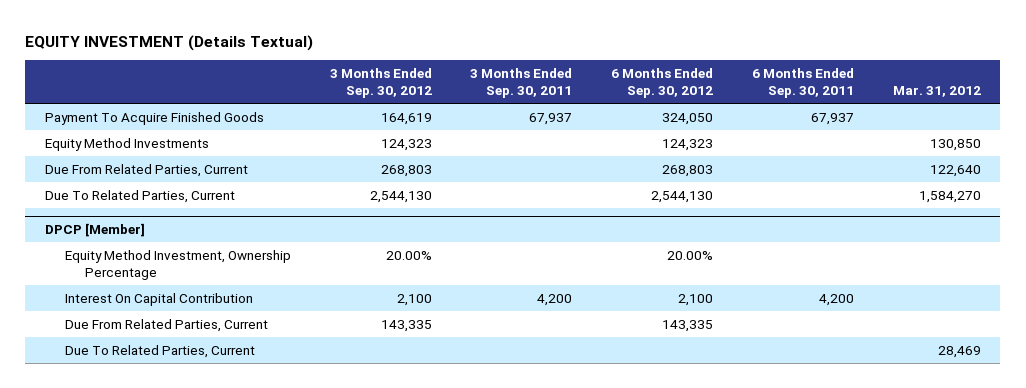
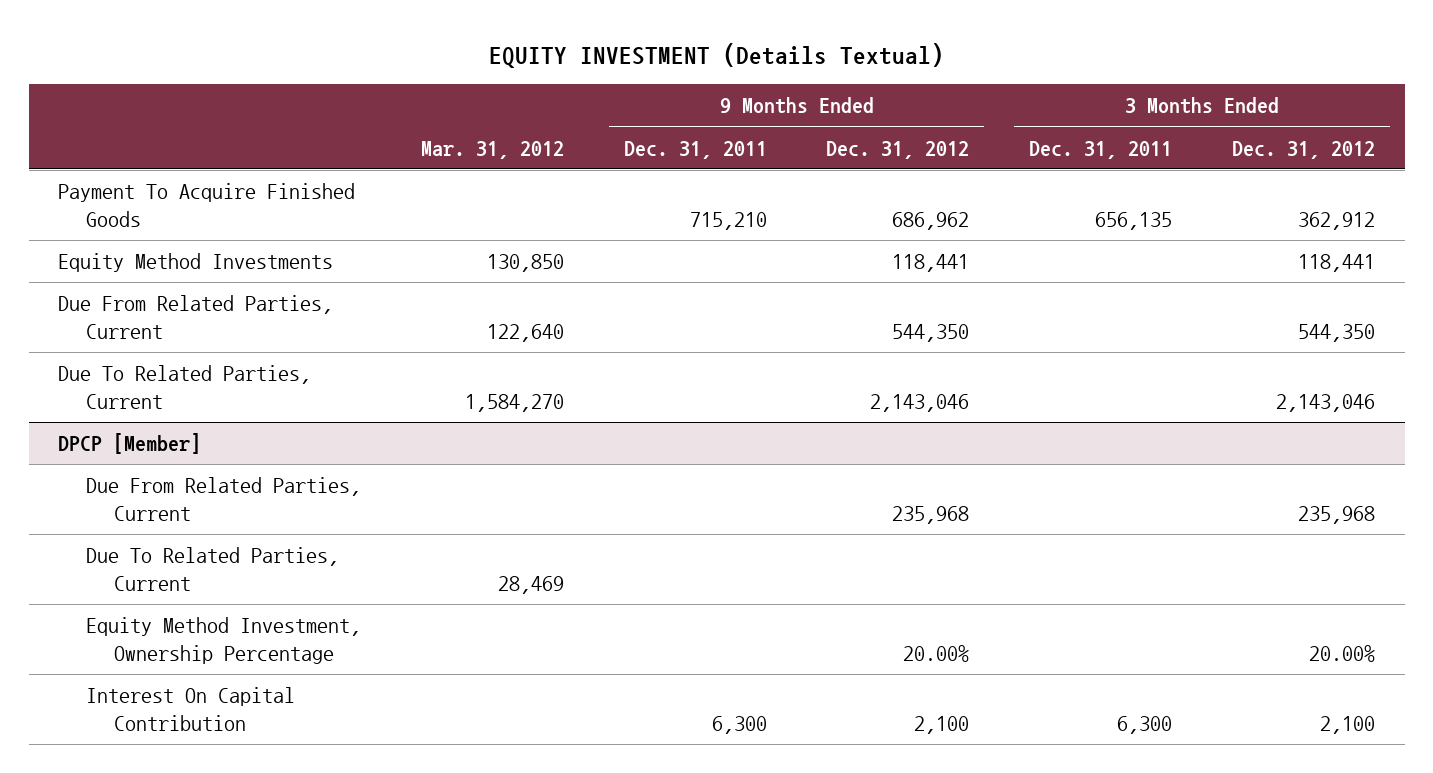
- | 3 Months Ended Sep. 30, 2012 | 3 Months Ended Sep. 30, 2011 | 6 Months Ended Sep. 30, 2012 | 6 Months Ended Sep. 30, 2011 | Mar. 31, 2012
+ | Mar. 31, 2012 | 9 Months Ended Dec. 31, 2011 | 9 Months Ended Dec. 31, 2012 | 3 Months Ended Dec. 31, 2011 | 3 Months Ended Dec. 31, 2012
@ DPCP [Member]
moved down: Equity Method Investment, Ownership Percentage | | | 20.00% | | 20.00%
moved down: Interest On Capital Contribution | | 6,300 | 2,100 | 6,300 | 2,100

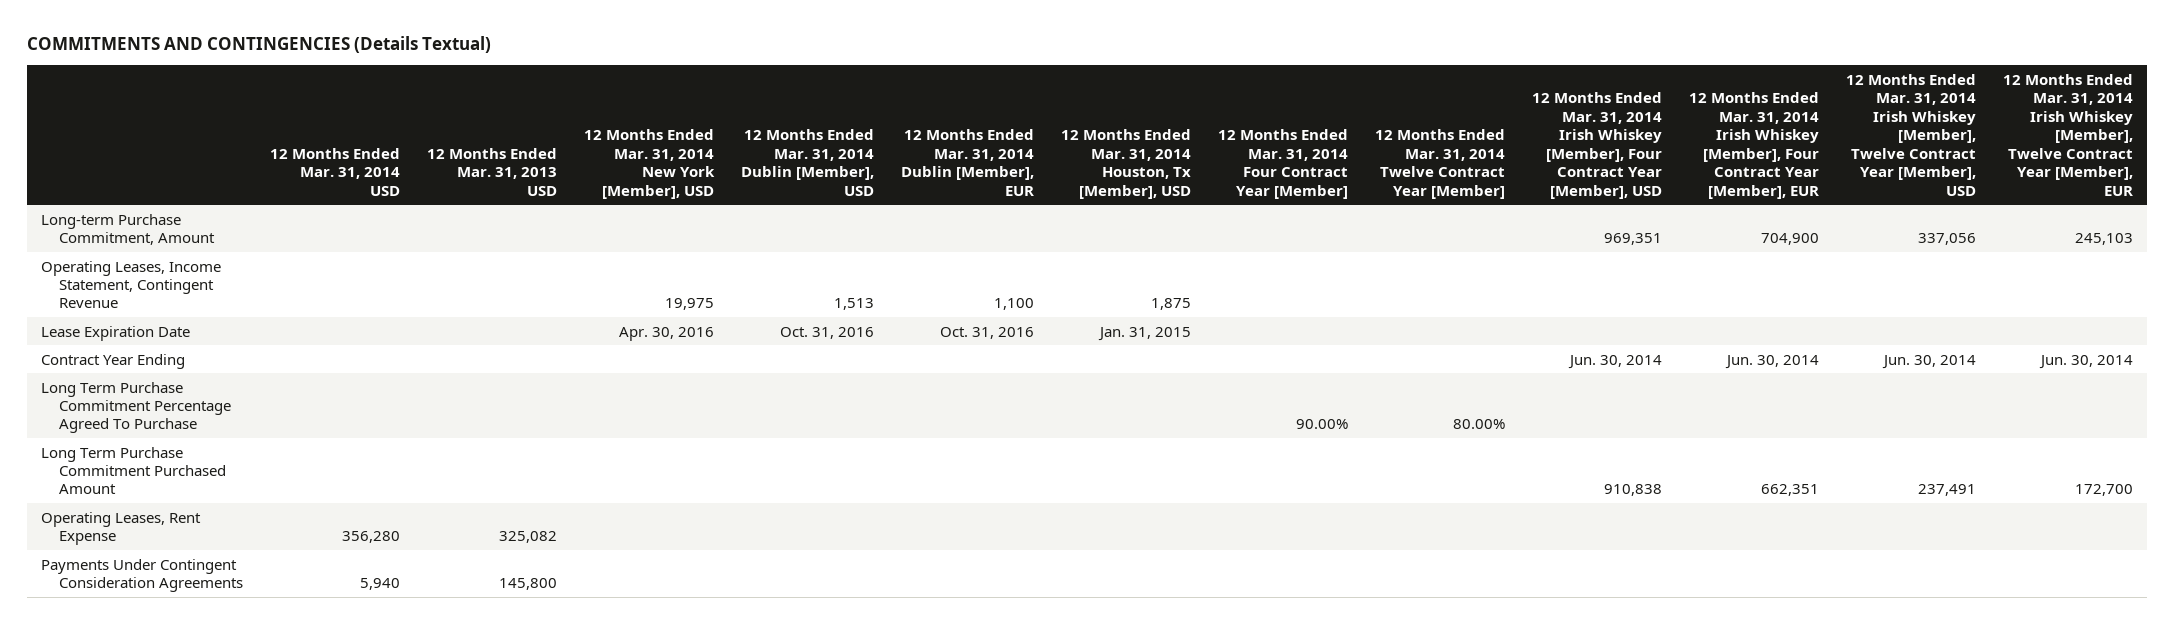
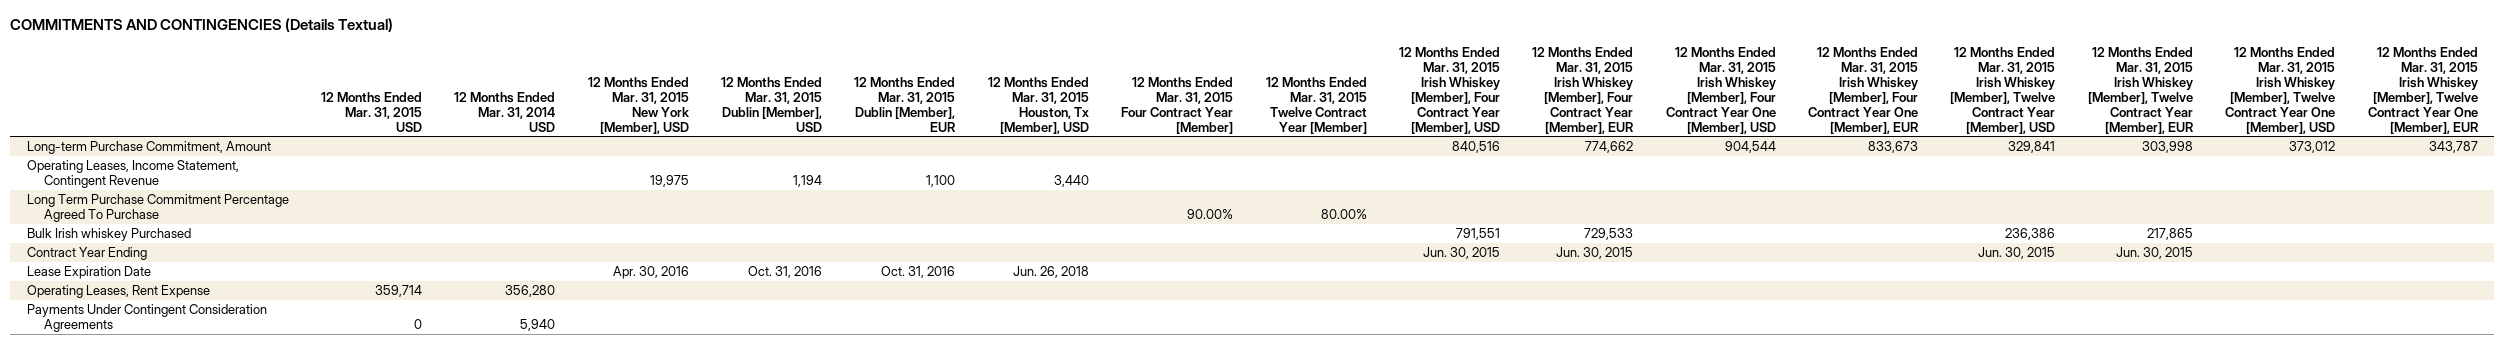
- | 12 Months Ended Mar. 31, 2014 USD | 12 Months Ended Mar. 31, 2013 USD | 12 Months Ended Mar. 31, 2014 New York [Member], USD | 12 Months Ended Mar. 31, 2014 Dublin [Member], USD | 12 Months Ended Mar. 31, 2014 Dublin [Member], EUR | 12 Months Ended Mar. 31, 2014 Houston, Tx [Member], USD | 12 Months Ended Mar. 31, 2014 Four Contract Year [Member] | 12 Months Ended Mar. 31, 2014 Twelve Contract Year [Member] | 12 Months Ended Mar. 31, 2014 Irish Whiskey [Member], Four Contract Year [Member], USD | 12 Months Ended Mar. 31, 2014 Irish Whiskey [Member], Four Contract Year [Member], EUR | 12 Months Ended Mar. 31, 2014 Irish Whiskey [Member], Twelve Contract Year [Member], USD | 12 Months Ended Mar. 31, 2014 Irish Whiskey [Member], Twelve Contract Year [Member], EUR
+ | 12 Months Ended Mar. 31, 2015 USD | 12 Months Ended Mar. 31, 2014 USD | 12 Months Ended Mar. 31, 2015 New York [Member], USD | 12 Months Ended Mar. 31, 2015 Dublin [Member], USD | 12 Months Ended Mar. 31, 2015 Dublin [Member], EUR | 12 Months Ended Mar. 31, 2015 Houston, Tx [Member], USD | 12 Months Ended Mar. 31, 2015 Four Contract Year [Member] | 12 Months Ended Mar. 31, 2015 Twelve Contract Year [Member] | 12 Months Ended Mar. 31, 2015 Irish Whiskey [Member], Four Contract Year [Member], USD | 12 Months Ended Mar. 31, 2015 Irish Whiskey [Member], Four Contract Year [Member], EUR | 12 Months Ended Mar. 31, 2015 Irish Whiskey [Member], Four Contract Year One [Member], USD | 12 Months Ended Mar. 31, 2015 Irish Whiskey [Member], Four Contract Year One [Member], EUR | 12 Months Ended Mar. 31, 2015 Irish Whiskey [Member], Twelve Contract Year [Member], USD | 12 Months Ended Mar. 31, 2015 Irish Whiskey [Member], Twelve Contract Year [Member], EUR | 12 Months Ended Mar. 31, 2015 Irish Whiskey [Member], Twelve Contract Year One [Member], USD | 12 Months Ended Mar. 31, 2015 Irish Whiskey [Member], Twelve Contract Year One [Member], EUR
- Long Term Purchase Commitment Purchased Amount | | | | | | | | | 910,838 | 662,351 | 237,491 | 172,700
+ Bulk Irish whiskey Purchased | | | | | | | | | 791,551 | 729,533 | | | 236,386 | 217,865 | |
moved down: Contract Year Ending | | | | | | | | | Jun. 30, 2015 | Jun. 30, 2015 | | | Jun. 30, 2015 | Jun. 30, 2015 | |
moved down: Lease Expiration Date | | | Apr. 30, 2016 | Oct. 31, 2016 | Oct. 31, 2016 | Jun. 26, 2018 | | | | | | | | | |

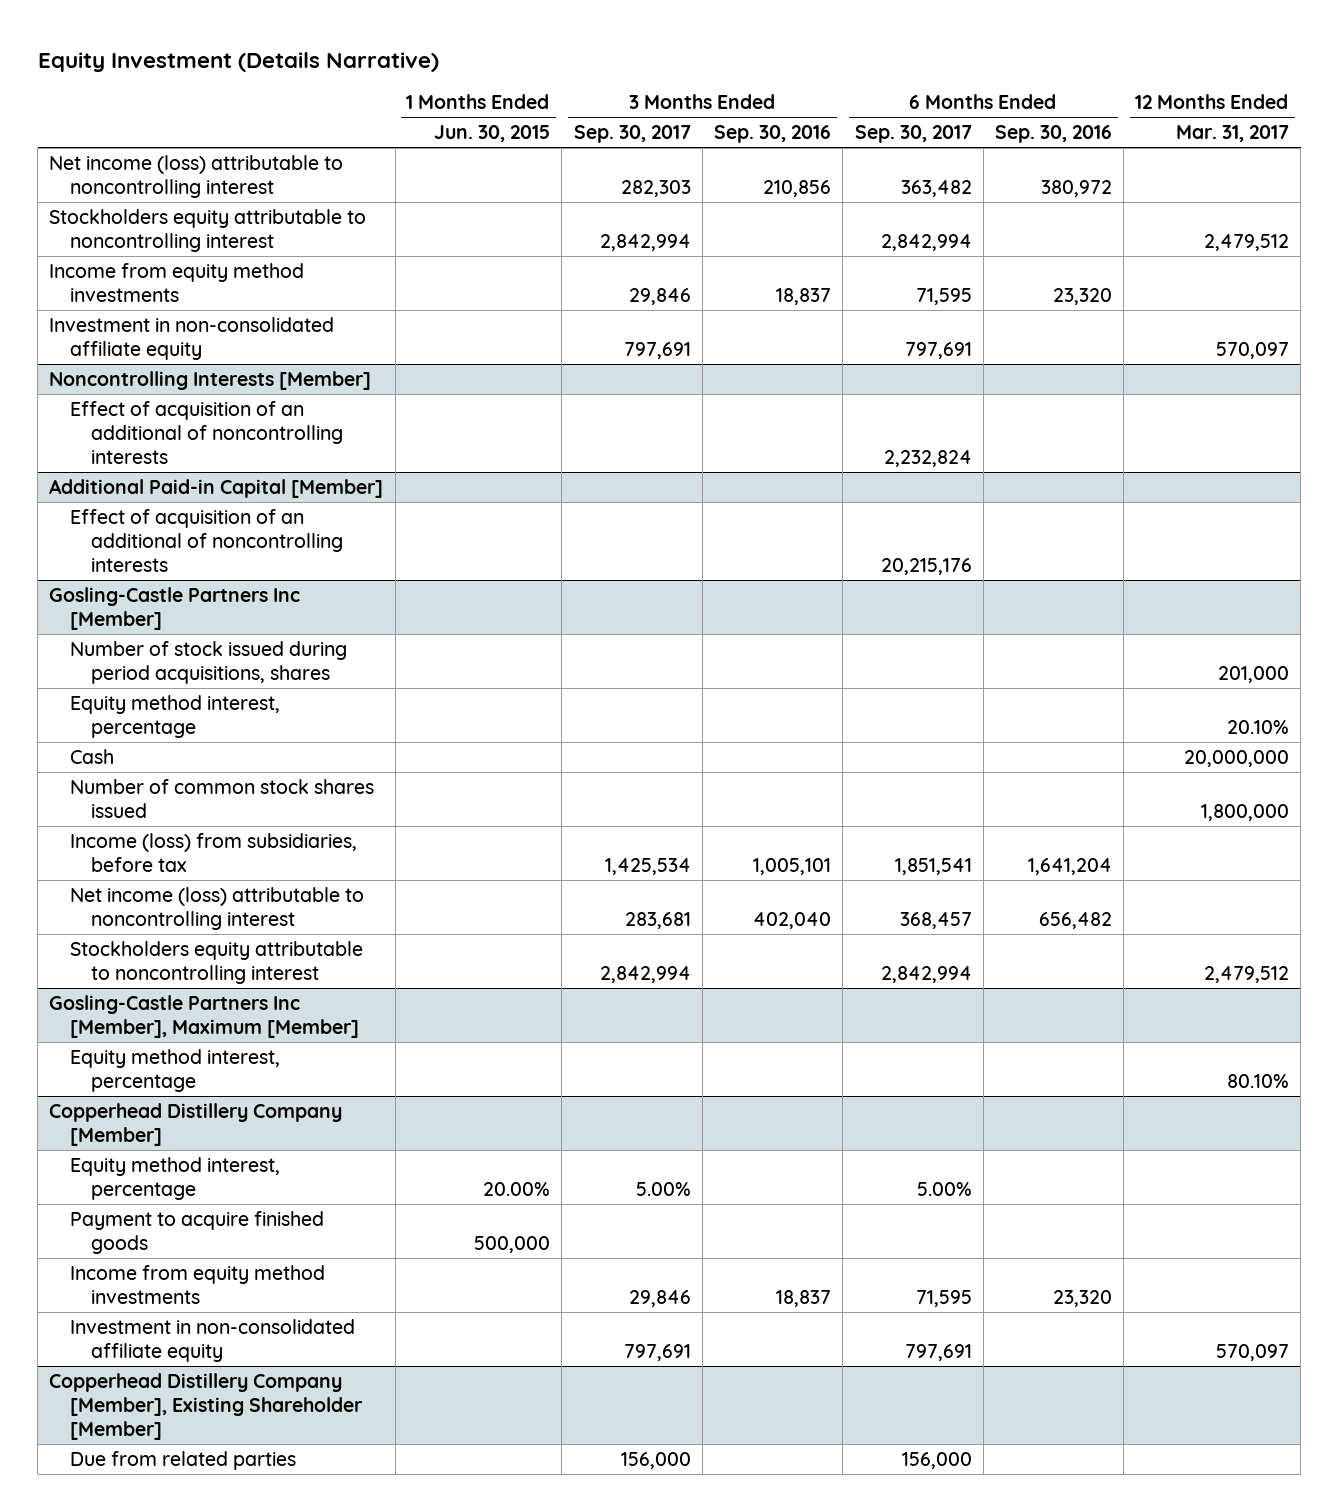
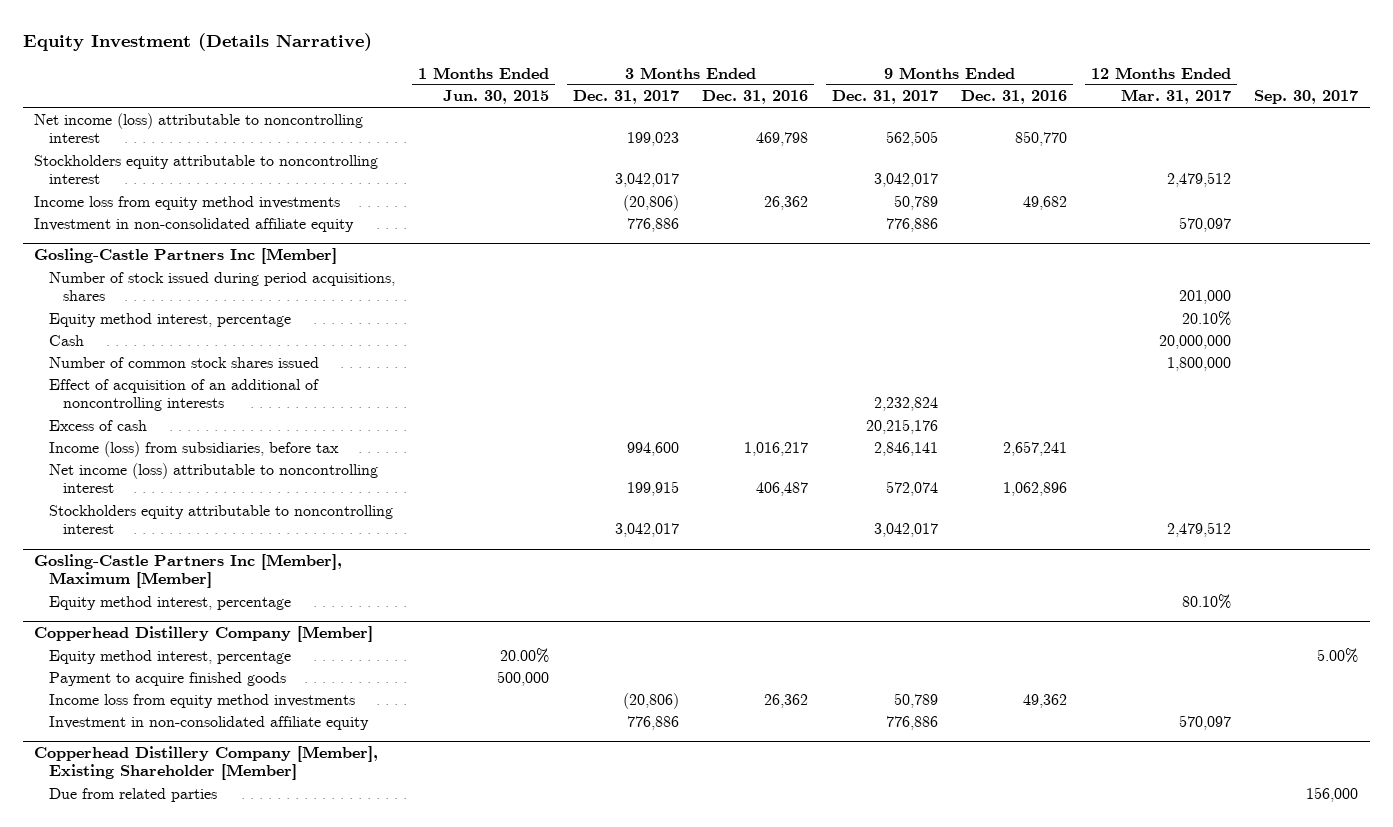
- | 1 Months Ended Jun. 30, 2015 | 3 Months Ended Sep. 30, 2017 | 3 Months Ended Sep. 30, 2016 | 6 Months Ended Sep. 30, 2017 | 6 Months Ended Sep. 30, 2016 | 12 Months Ended Mar. 31, 2017
+ | 1 Months Ended Jun. 30, 2015 | 3 Months Ended Dec. 31, 2017 | 3 Months Ended Dec. 31, 2016 | 9 Months Ended Dec. 31, 2017 | 9 Months Ended Dec. 31, 2016 | 12 Months Ended Mar. 31, 2017 | Sep. 30, 2017
- Income from equity method investments | | 29,846 | 18,837 | 71,595 | 23,320 |
+ Income loss from equity method investments | | (20,806) | 26,362 | 50,789 | 49,682 | |
- Noncontrolling Interests [Member]
- Effect of acquisition of an additional of noncontrolling interests | | | | 2,232,824 | |
- Additional Paid-in Capital [Member]
- Effect of acquisition of an additional of noncontrolling interests | | | | 20,215,176 | |
@ Gosling-Castle Partners Inc [Member]
+ Effect of acquisition of an additional of noncontrolling interests | | | | 2,232,824 | | |
+ Excess of cash | | | | 20,215,176 | | |
@ Copperhead Distillery Company [Member]
- Income from equity method investments | | 29,846 | 18,837 | 71,595 | 23,320 |
+ Income loss from equity method investments | | (20,806) | 26,362 | 50,789 | 49,362 | |

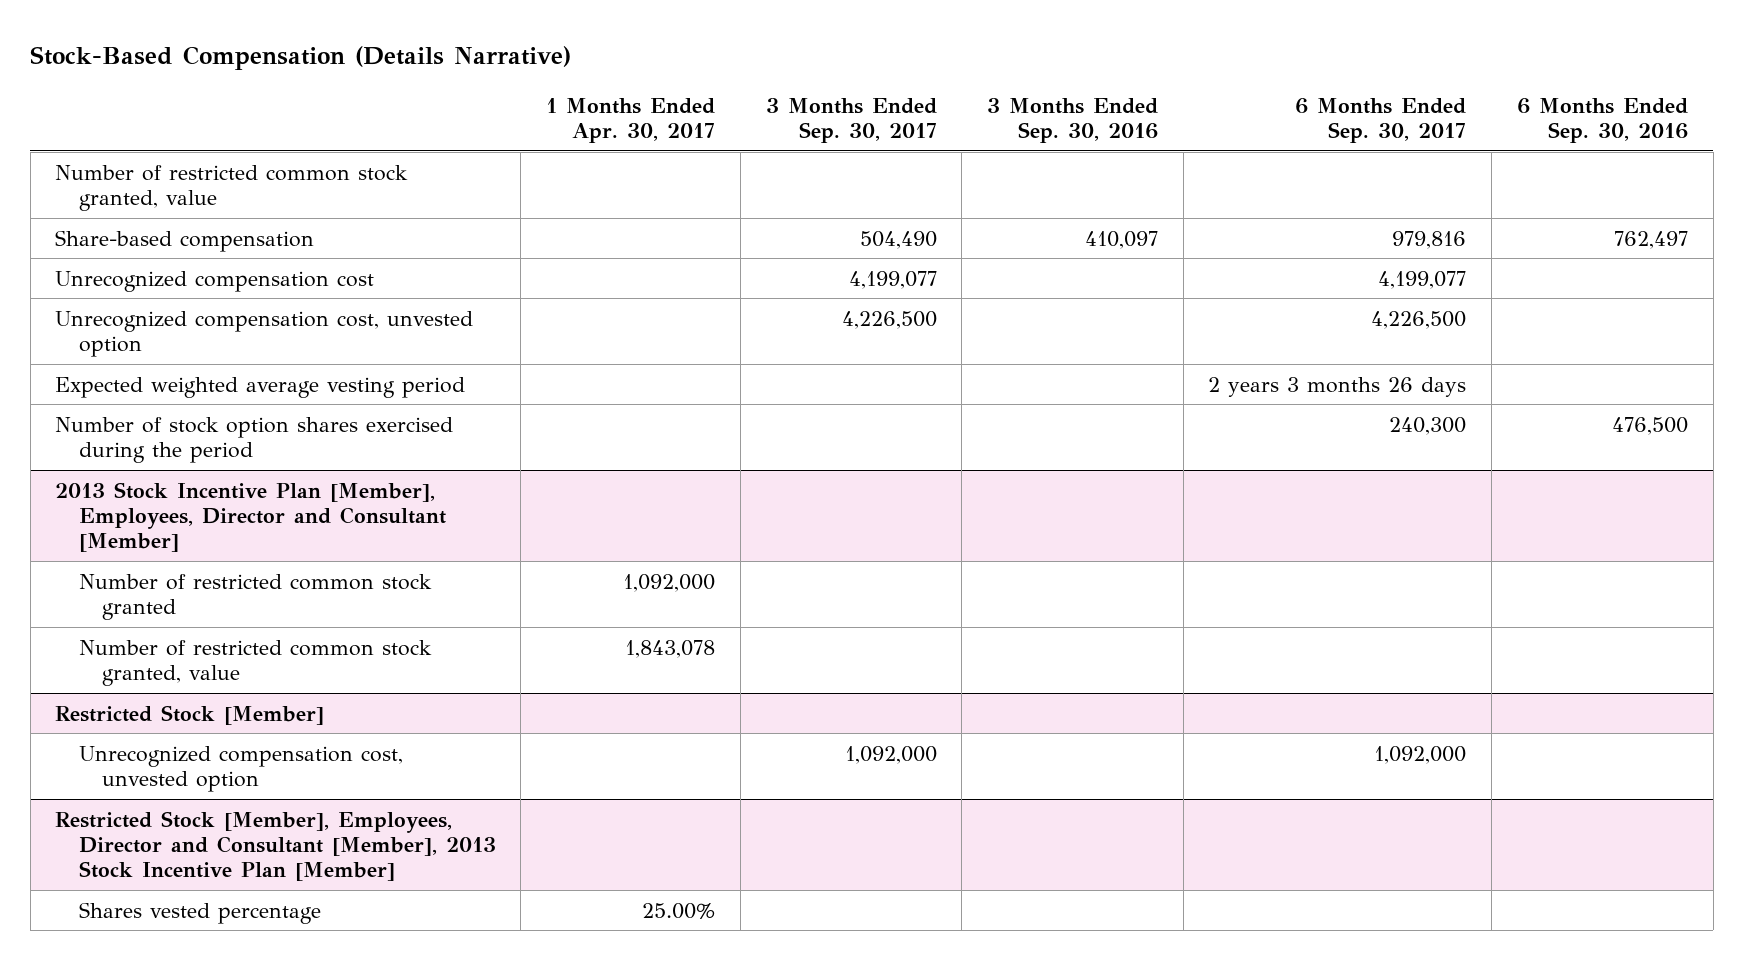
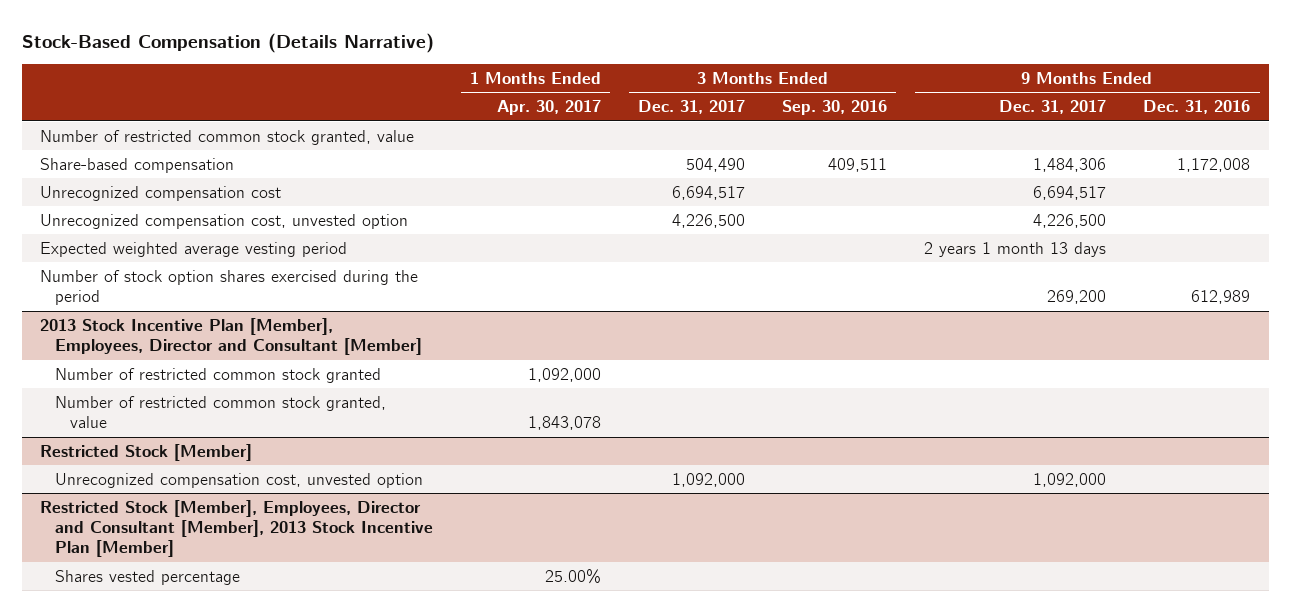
- | 1 Months Ended Apr. 30, 2017 | 3 Months Ended Sep. 30, 2017 | 3 Months Ended Sep. 30, 2016 | 6 Months Ended Sep. 30, 2017 | 6 Months Ended Sep. 30, 2016
+ | 1 Months Ended Apr. 30, 2017 | 3 Months Ended Dec. 31, 2017 | 3 Months Ended Sep. 30, 2016 | 9 Months Ended Dec. 31, 2017 | 9 Months Ended Dec. 31, 2016
- Share-based compensation | | 504,490 | 410,097 | 979,816 | 762,497
+ Share-based compensation | | 504,490 | 409,511 | 1,484,306 | 1,172,008

